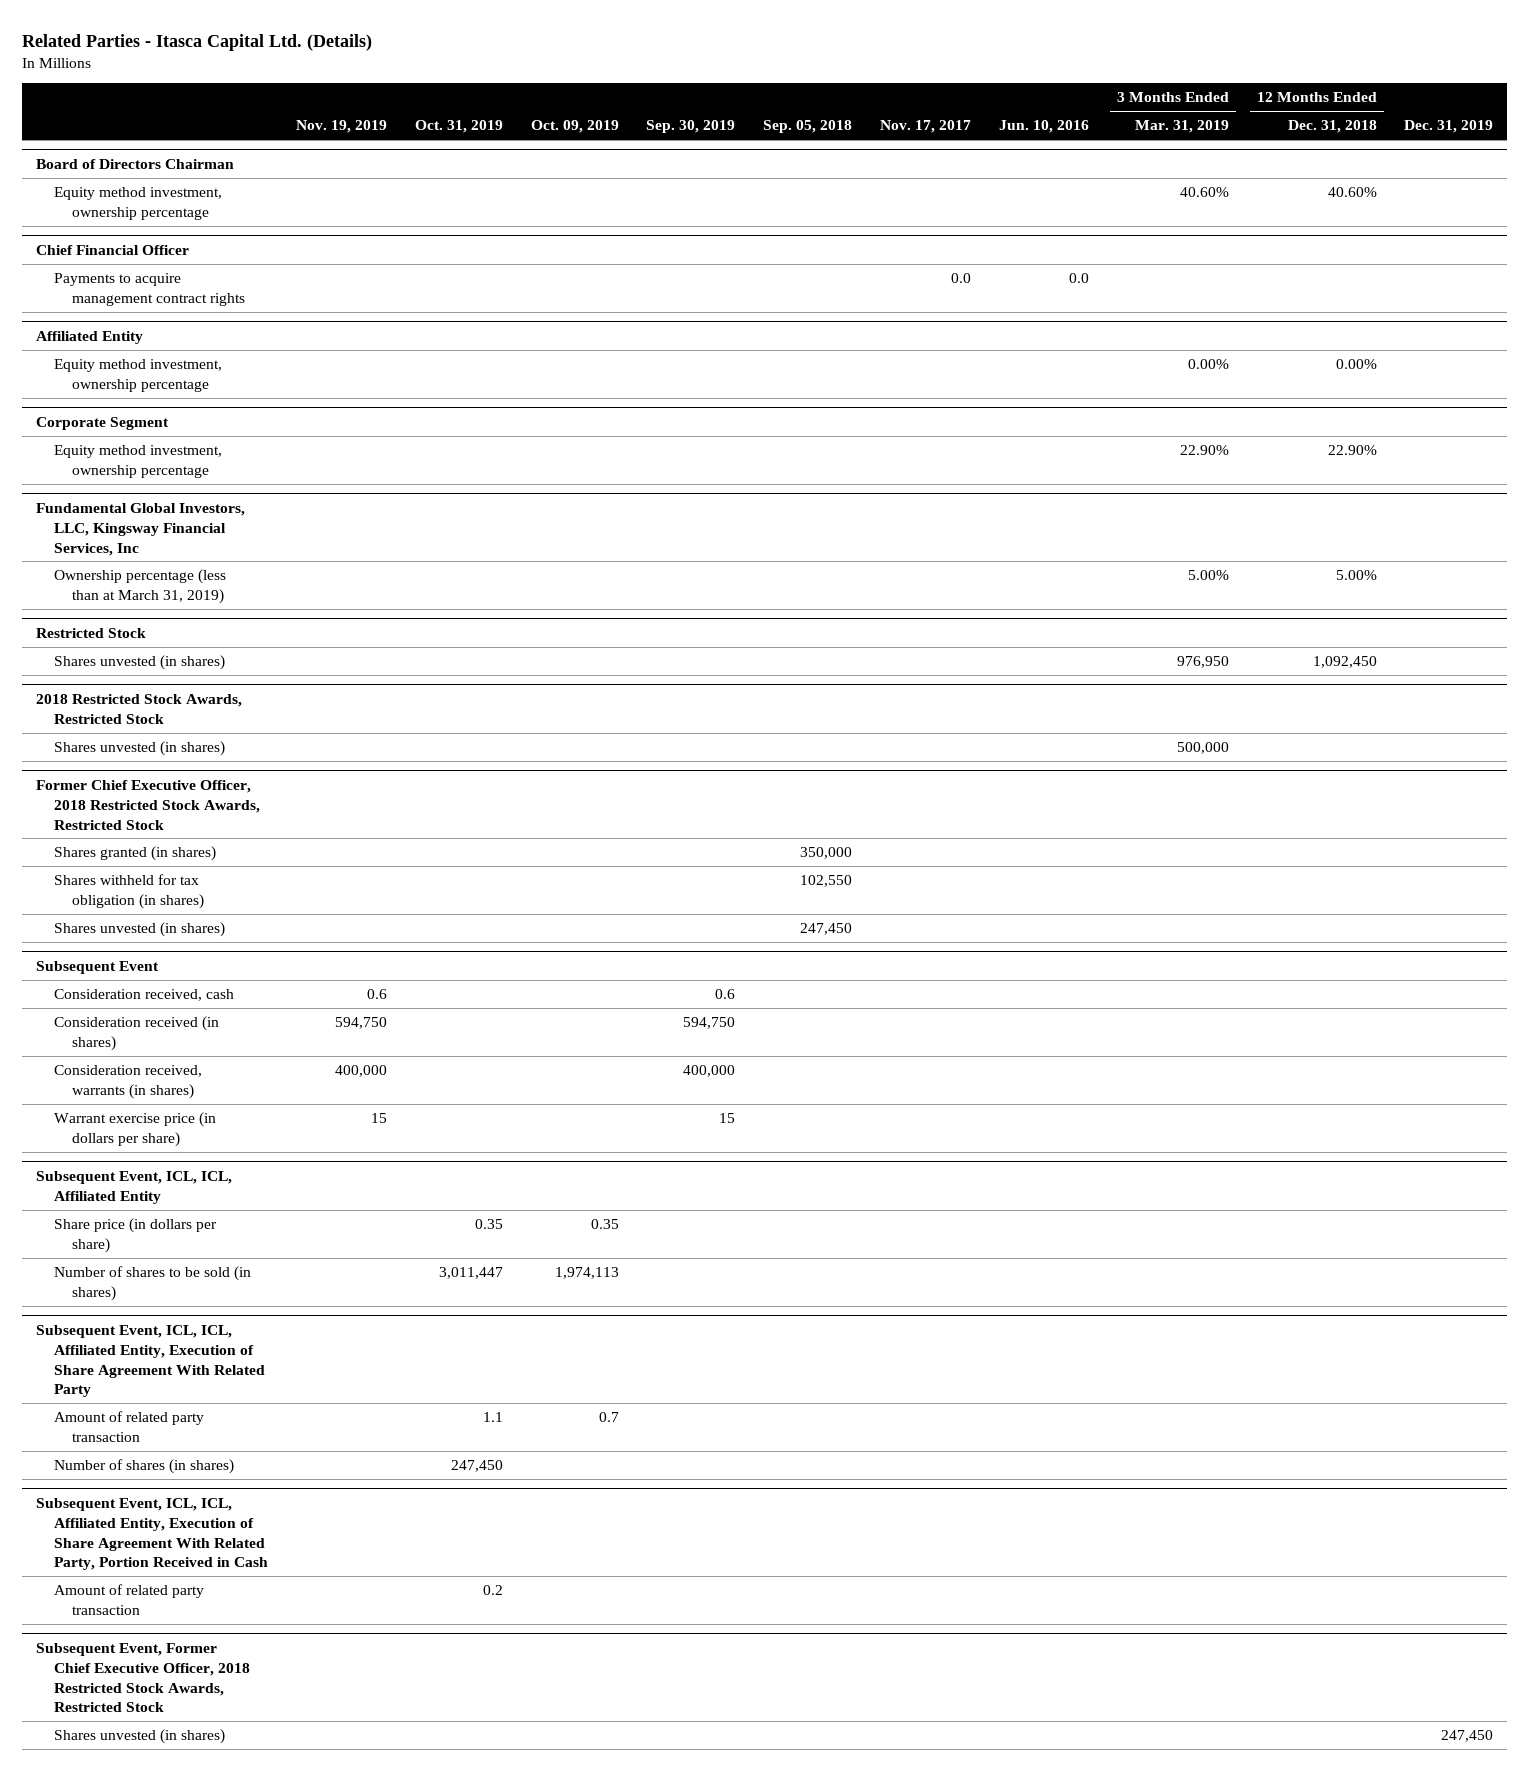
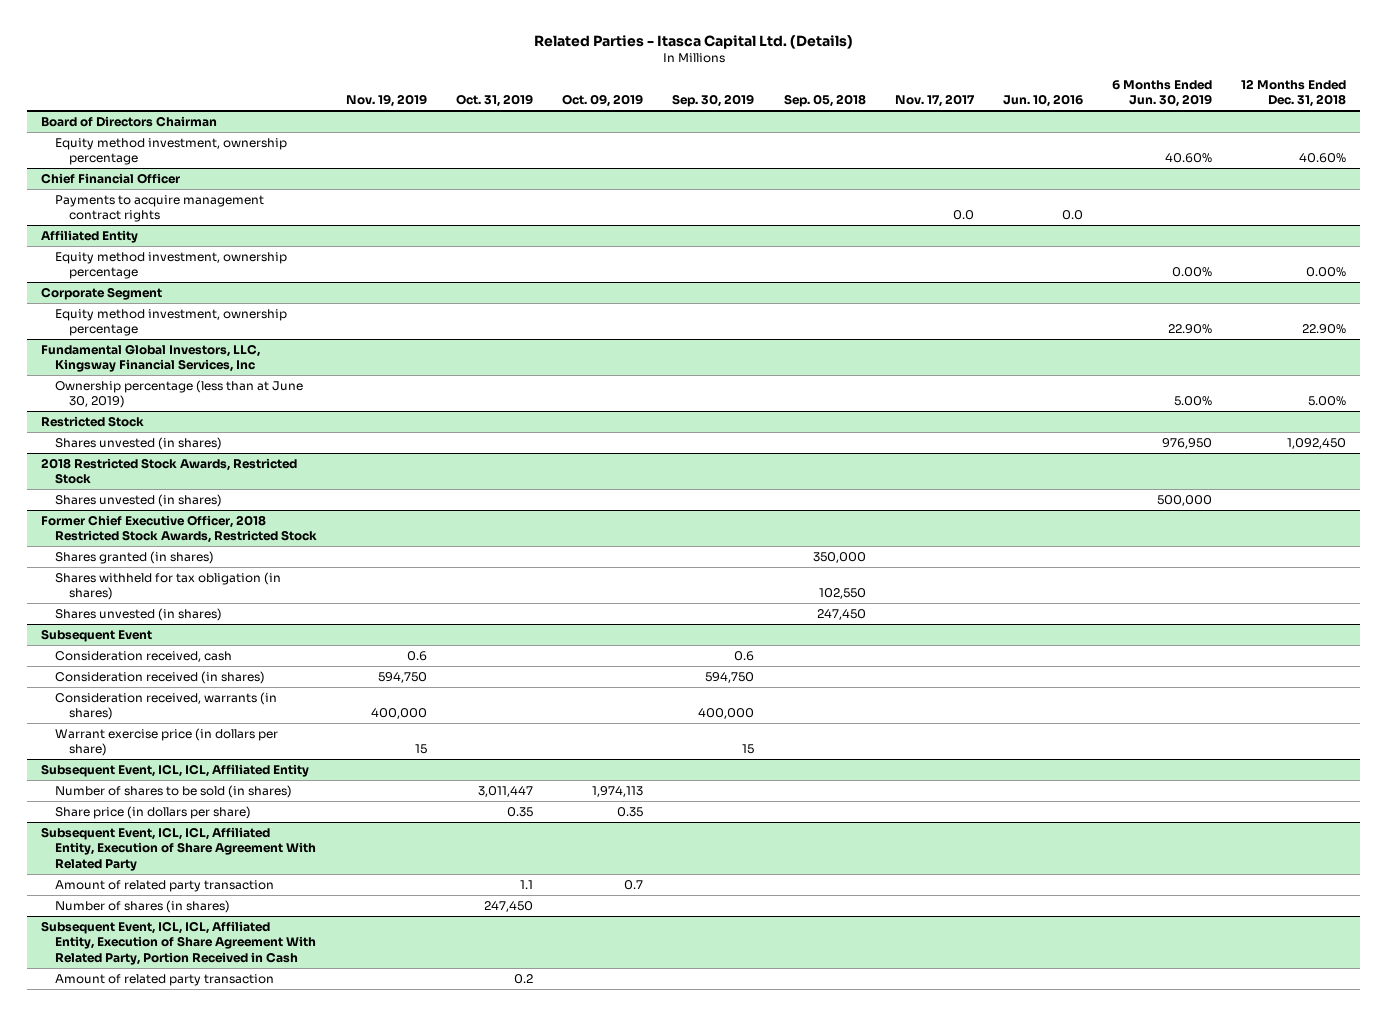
- | Nov. 19, 2019 | Oct. 31, 2019 | Oct. 09, 2019 | Sep. 30, 2019 | Sep. 05, 2018 | Nov. 17, 2017 | Jun. 10, 2016 | 3 Months Ended Mar. 31, 2019 | 12 Months Ended Dec. 31, 2018 | Dec. 31, 2019
+ | Nov. 19, 2019 | Oct. 31, 2019 | Oct. 09, 2019 | Sep. 30, 2019 | Sep. 05, 2018 | Nov. 17, 2017 | Jun. 10, 2016 | 6 Months Ended Jun. 30, 2019 | 12 Months Ended Dec. 31, 2018
@ Fundamental Global Investors, LLC, Kingsway Financial Services, Inc
- Ownership percentage (less than at March 31, 2019) | | | | | | | | 5.00% | 5.00% |
+ Ownership percentage (less than at June 30, 2019) | | | | | | | | 5.00% | 5.00%
@ Subsequent Event, ICL, ICL, Affiliated Entity
moved down: Share price (in dollars per share) | | 0.35 | 0.35 | | | | | |
- Subsequent Event, Former Chief Executive Officer, 2018 Restricted Stock Awards, Restricted Stock
- Shares unvested (in shares) | | | | | | | | | | 247,450

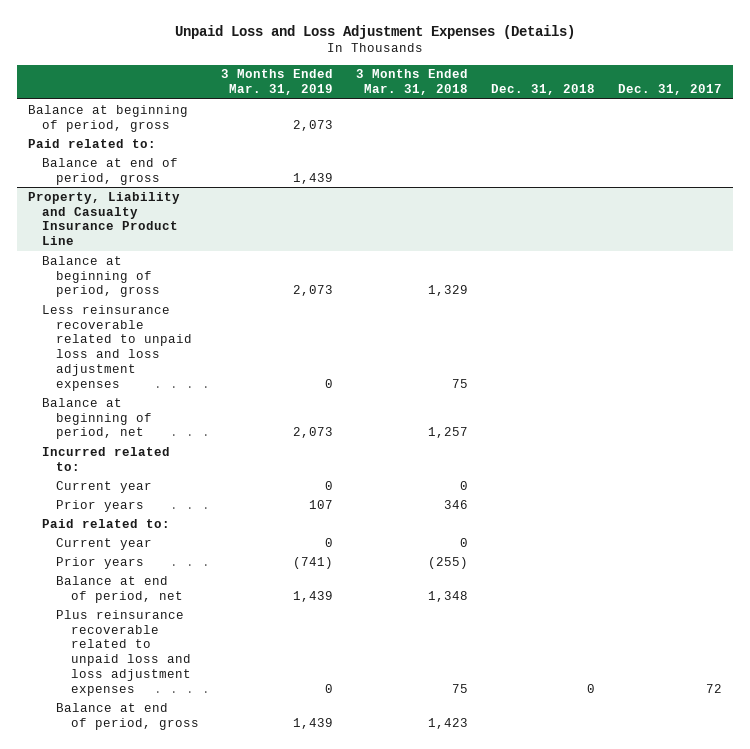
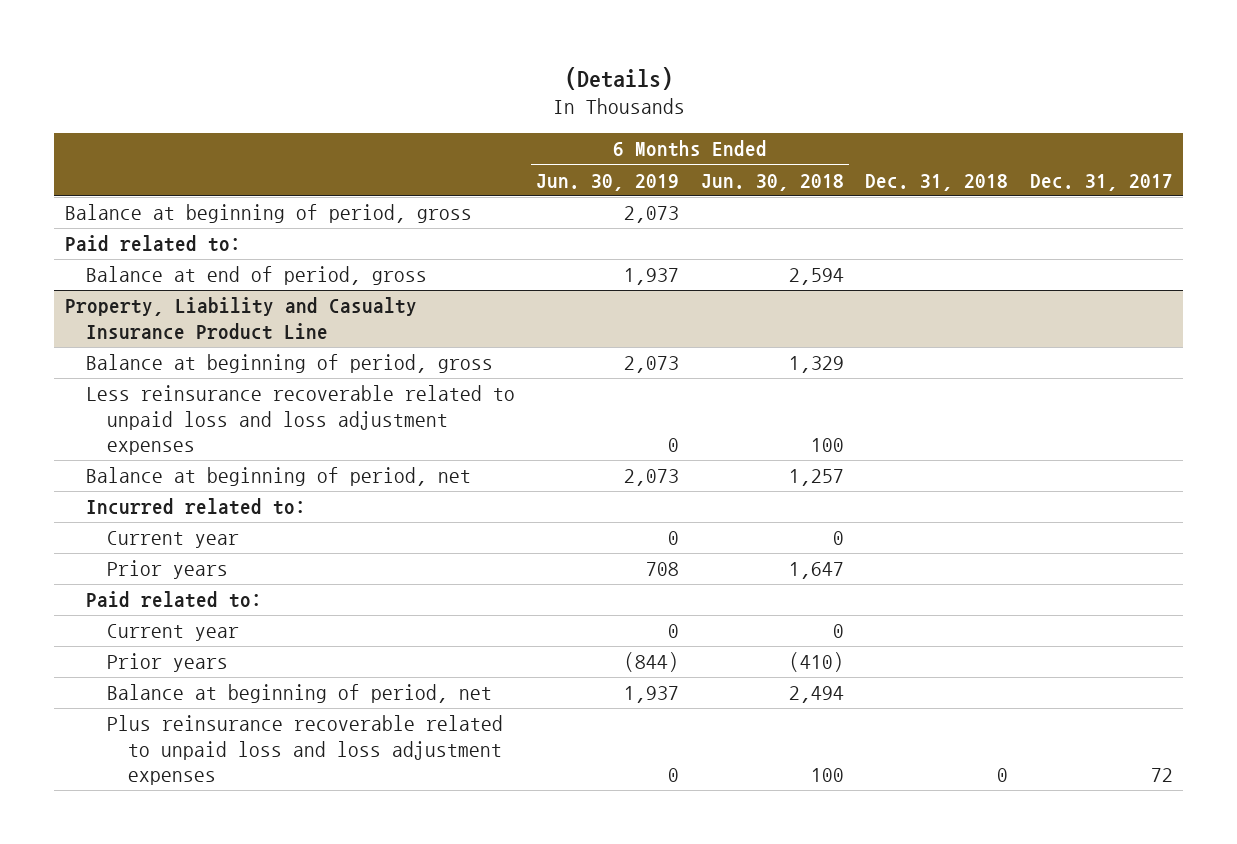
- Unpaid Loss and Loss Adjustment Expenses (Details)
+ (Details)
- | 3 Months Ended Mar. 31, 2019 | 3 Months Ended Mar. 31, 2018 | Dec. 31, 2018 | Dec. 31, 2017
+ | 6 Months Ended Jun. 30, 2019 | 6 Months Ended Jun. 30, 2018 | Dec. 31, 2018 | Dec. 31, 2017
@ Property, Liability and Casualty Insurance Product Line
- Balance at end of period, net | 1,439 | 1,348 | |
+ Balance at beginning of period, net | 1,937 | 2,494 | |
- Balance at end of period, gross | 1,439 | 1,423 | |

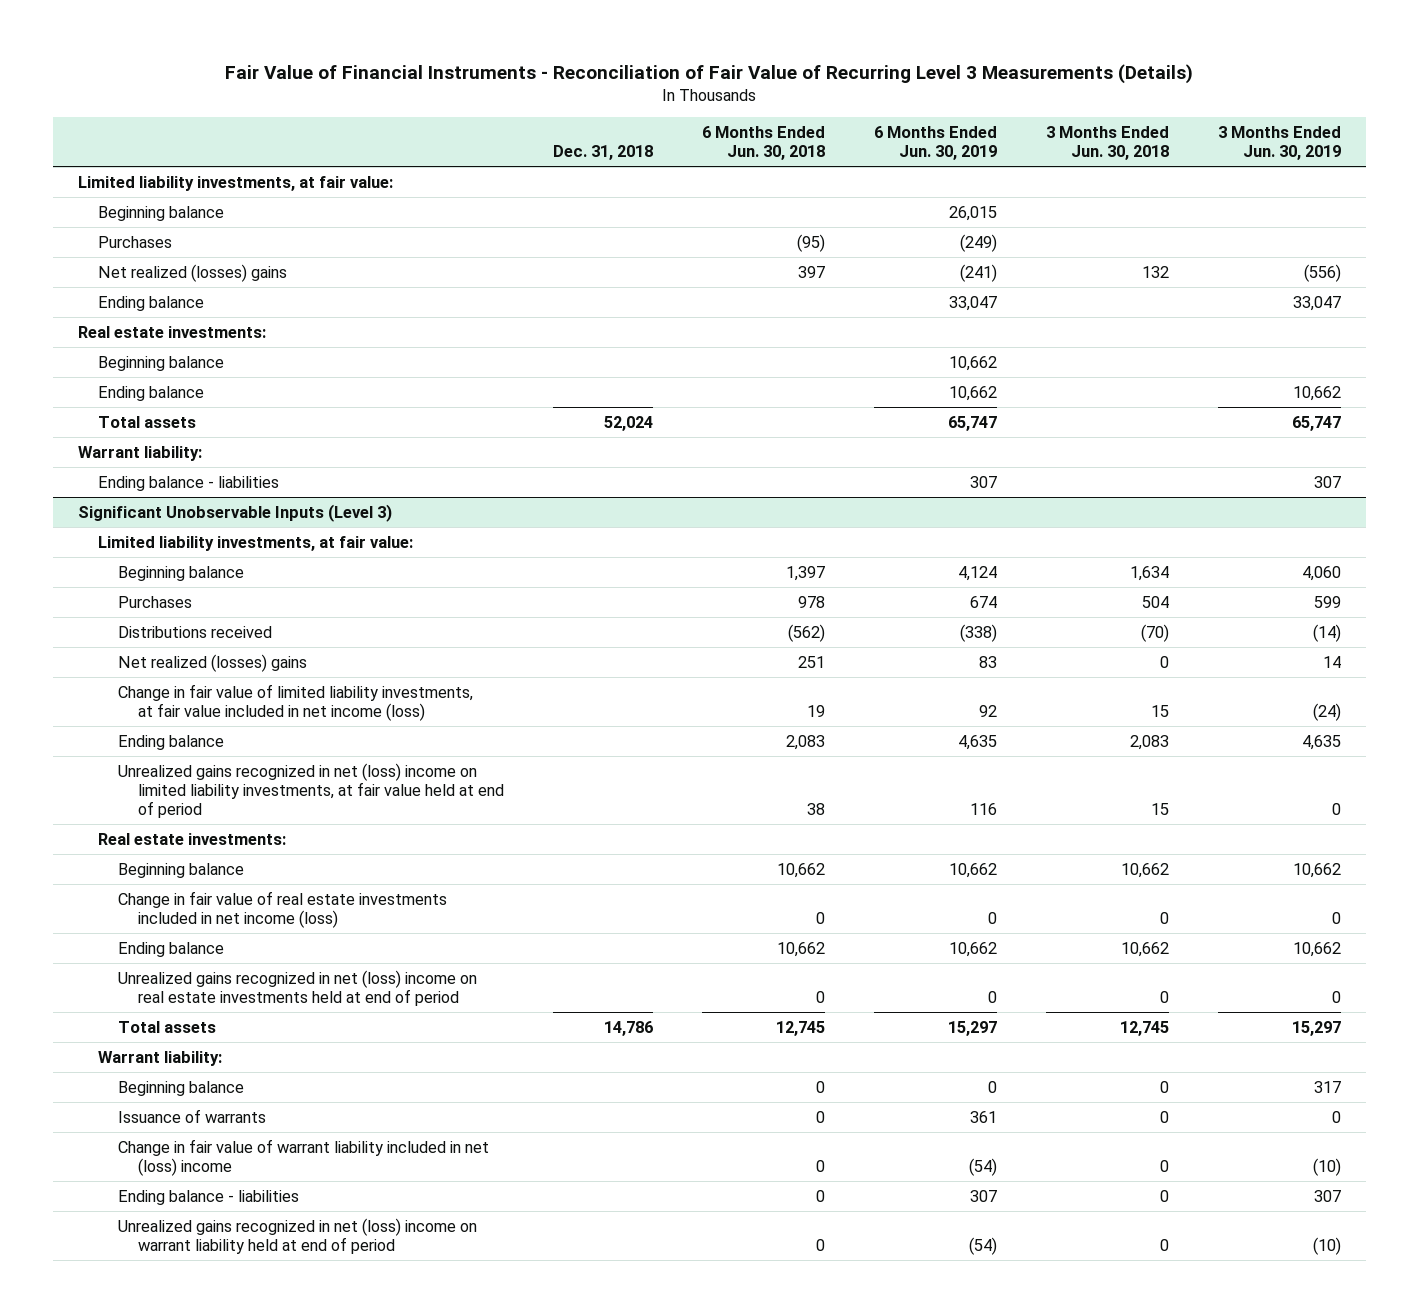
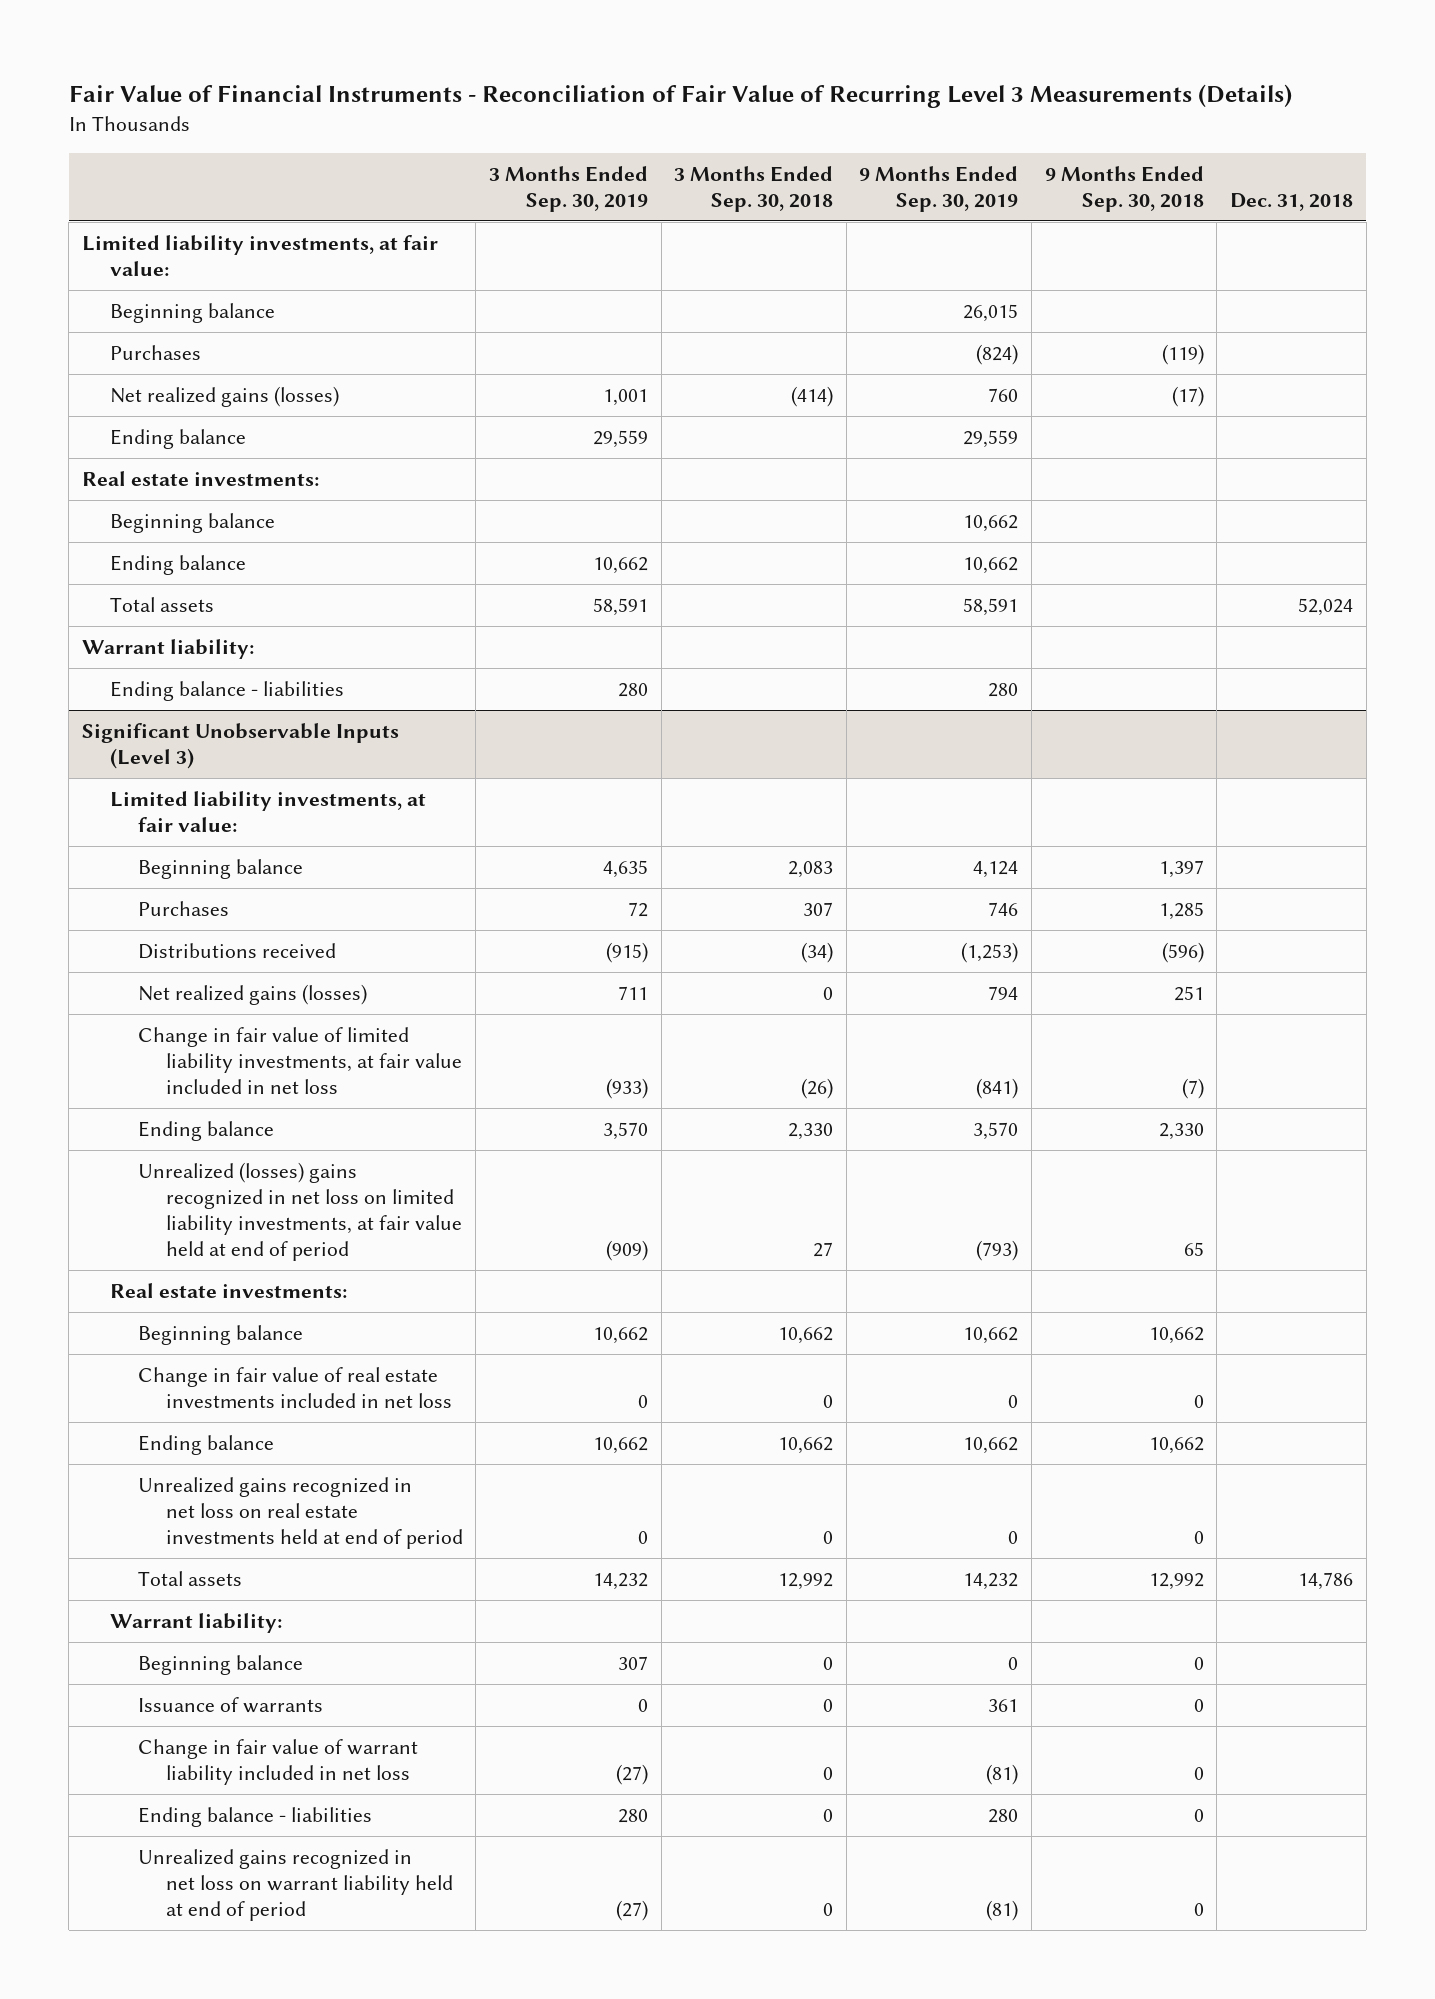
- | Dec. 31, 2018 | 6 Months Ended Jun. 30, 2018 | 6 Months Ended Jun. 30, 2019 | 3 Months Ended Jun. 30, 2018 | 3 Months Ended Jun. 30, 2019
+ | 3 Months Ended Sep. 30, 2019 | 3 Months Ended Sep. 30, 2018 | 9 Months Ended Sep. 30, 2019 | 9 Months Ended Sep. 30, 2018 | Dec. 31, 2018
- Net realized (losses) gains | | 397 | (241) | 132 | (556)
+ Net realized gains (losses) | 1,001 | (414) | 760 | (17) |
@ Significant Unobservable Inputs (Level 3)
- Net realized (losses) gains | | 251 | 83 | 0 | 14
- Change in fair value of limited liability investments, at fair value included in net income (loss) | | 19 | 92 | 15 | (24)
+ Net realized gains (losses) | 711 | 0 | 794 | 251 |
+ Change in fair value of limited liability investments, at fair value included in net loss | (933) | (26) | (841) | (7) |
- Unrealized gains recognized in net (loss) income on limited liability investments, at fair value held at end of period | | 38 | 116 | 15 | 0
+ Unrealized (losses) gains recognized in net loss on limited liability investments, at fair value held at end of period | (909) | 27 | (793) | 65 |
- Change in fair value of real estate investments included in net income (loss) | | 0 | 0 | 0 | 0
+ Change in fair value of real estate investments included in net loss | 0 | 0 | 0 | 0 |
- Unrealized gains recognized in net (loss) income on real estate investments held at end of period | | 0 | 0 | 0 | 0
+ Unrealized gains recognized in net loss on real estate investments held at end of period | 0 | 0 | 0 | 0 |
- Change in fair value of warrant liability included in net (loss) income | | 0 | (54) | 0 | (10)
+ Change in fair value of warrant liability included in net loss | (27) | 0 | (81) | 0 |
- Unrealized gains recognized in net (loss) income on warrant liability held at end of period | | 0 | (54) | 0 | (10)
+ Unrealized gains recognized in net loss on warrant liability held at end of period | (27) | 0 | (81) | 0 |

